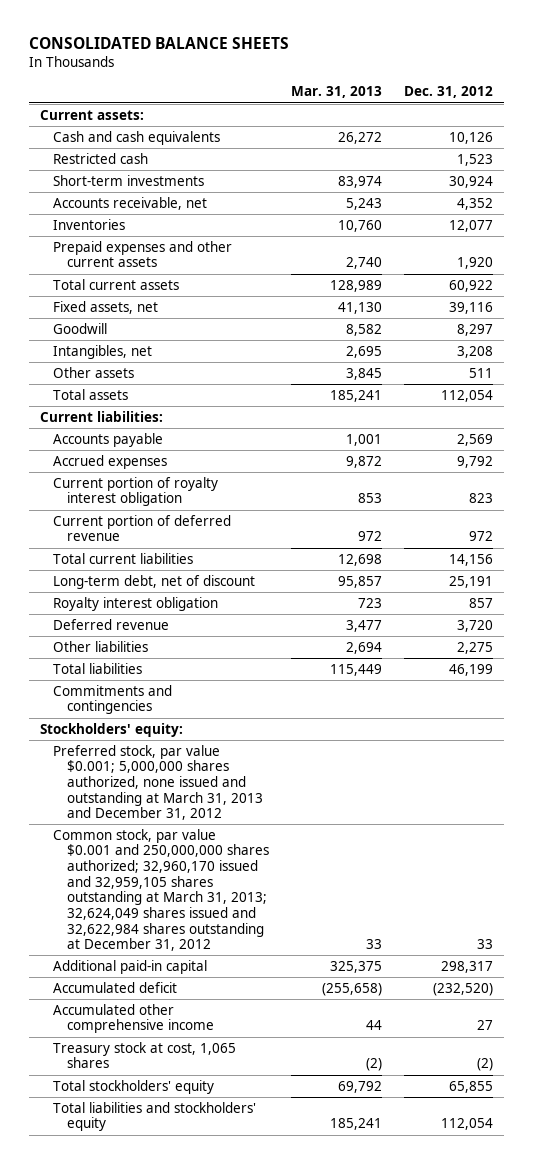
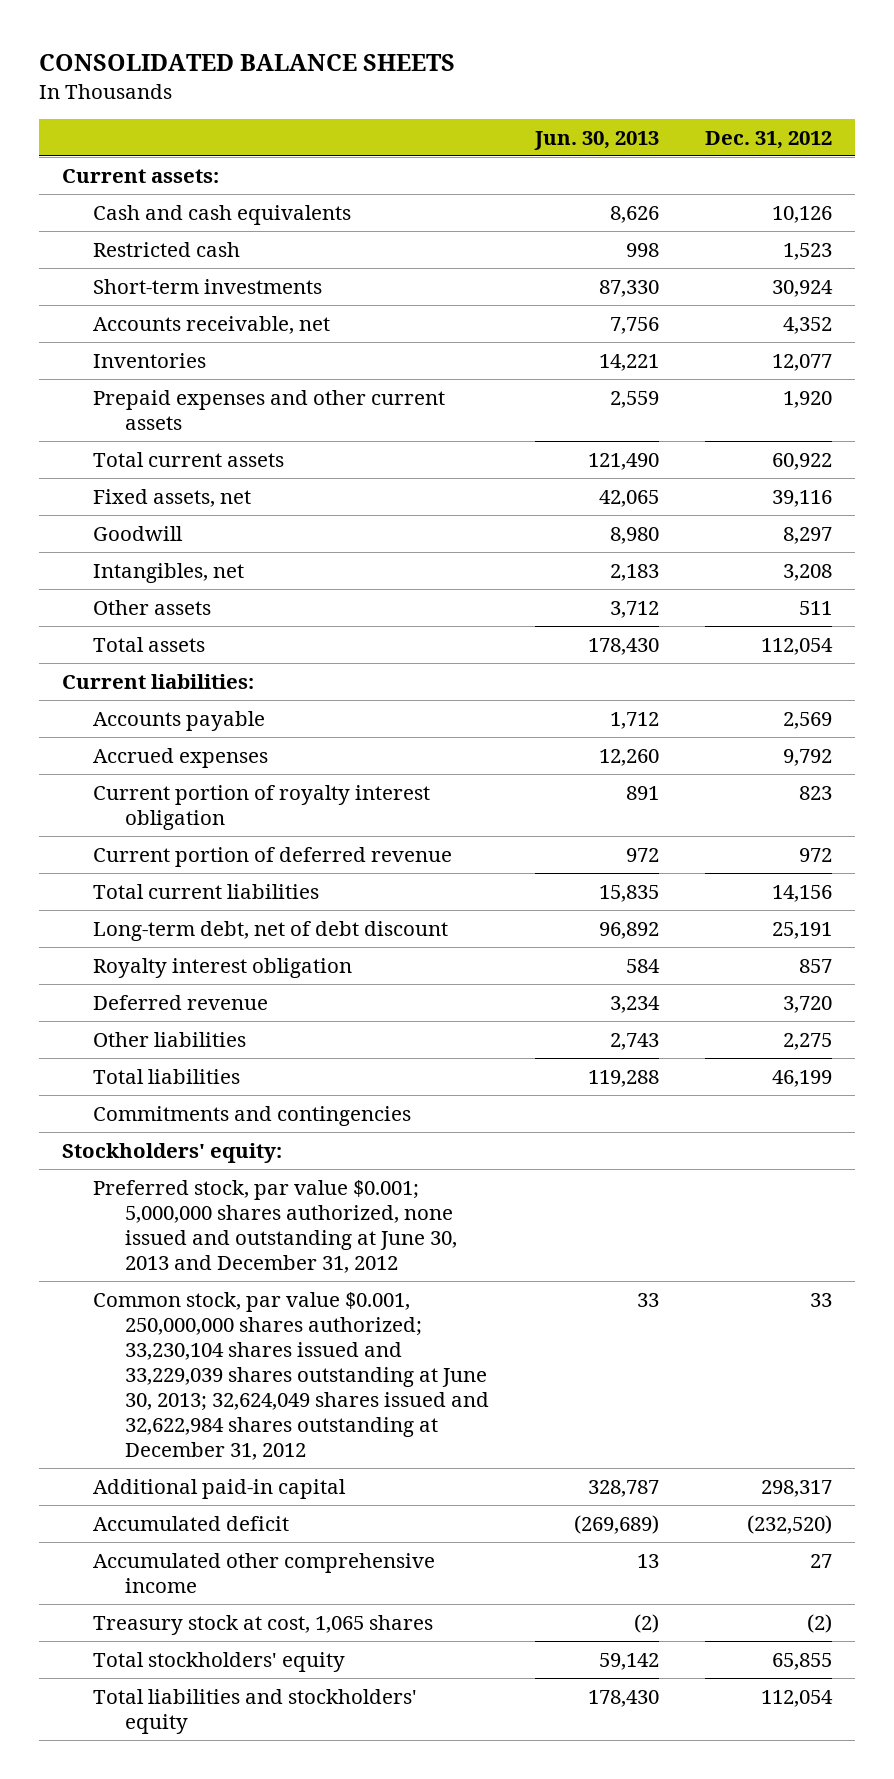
- | Mar. 31, 2013 | Dec. 31, 2012
+ | Jun. 30, 2013 | Dec. 31, 2012
- Long-term debt, net of discount | 95,857 | 25,191
+ Long-term debt, net of debt discount | 96,892 | 25,191
- Preferred stock, par value $0.001; 5,000,000 shares authorized, none issued and outstanding at March 31, 2013 and December 31, 2012
- Common stock, par value $0.001 and 250,000,000 shares authorized; 32,960,170 issued and 32,959,105 shares outstanding at March 31, 2013; 32,624,049 shares issued and 32,622,984 shares outstanding at December 31, 2012 | 33 | 33
+ Preferred stock, par value $0.001; 5,000,000 shares authorized, none issued and outstanding at June 30, 2013 and December 31, 2012
+ Common stock, par value $0.001, 250,000,000 shares authorized; 33,230,104 shares issued and 33,229,039 shares outstanding at June 30, 2013; 32,624,049 shares issued and 32,622,984 shares outstanding at December 31, 2012 | 33 | 33

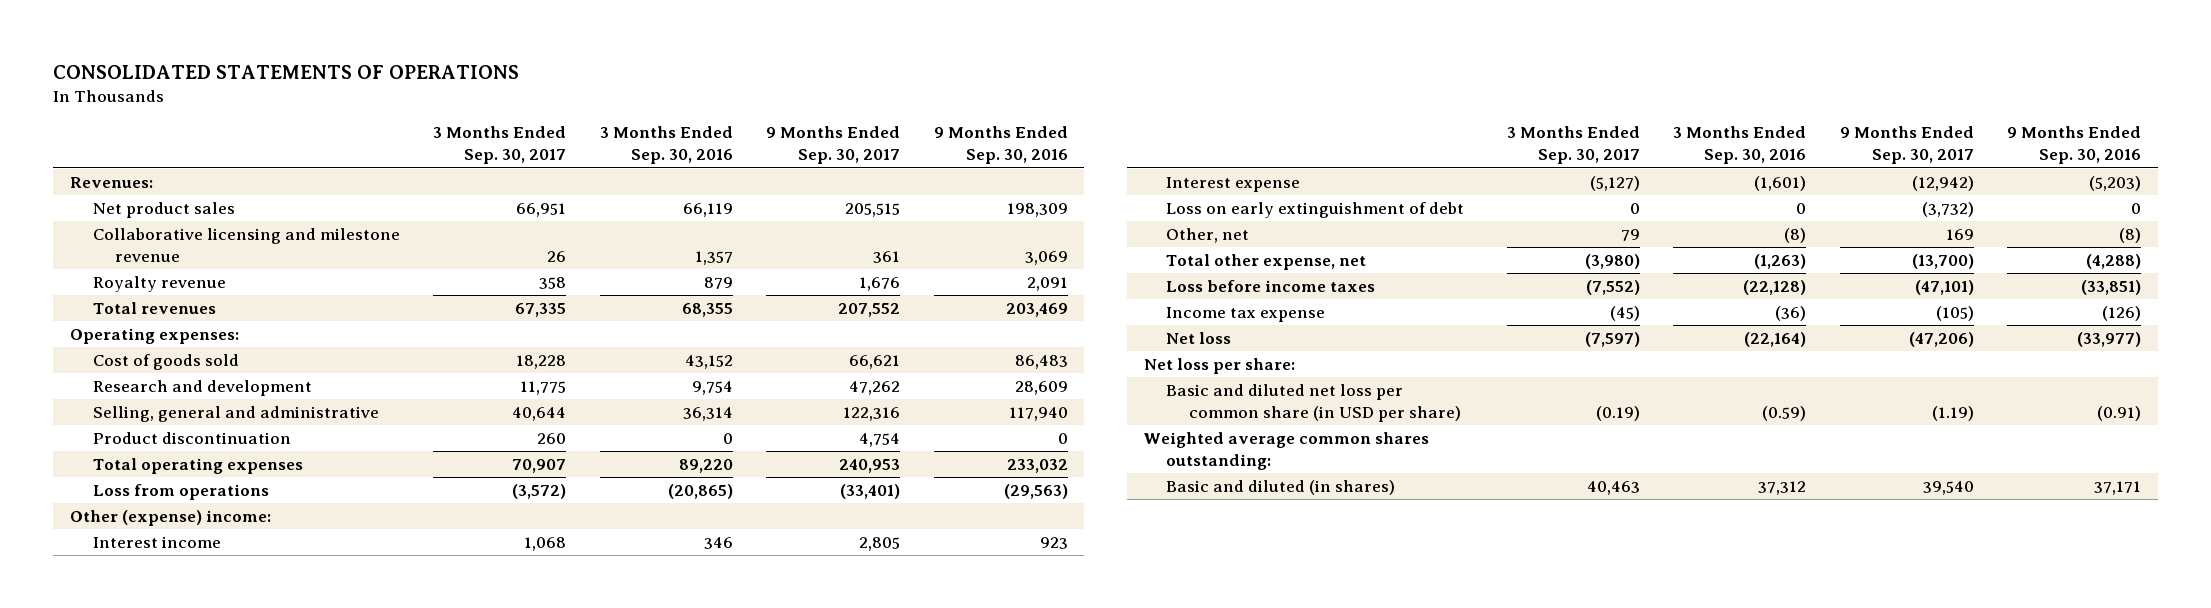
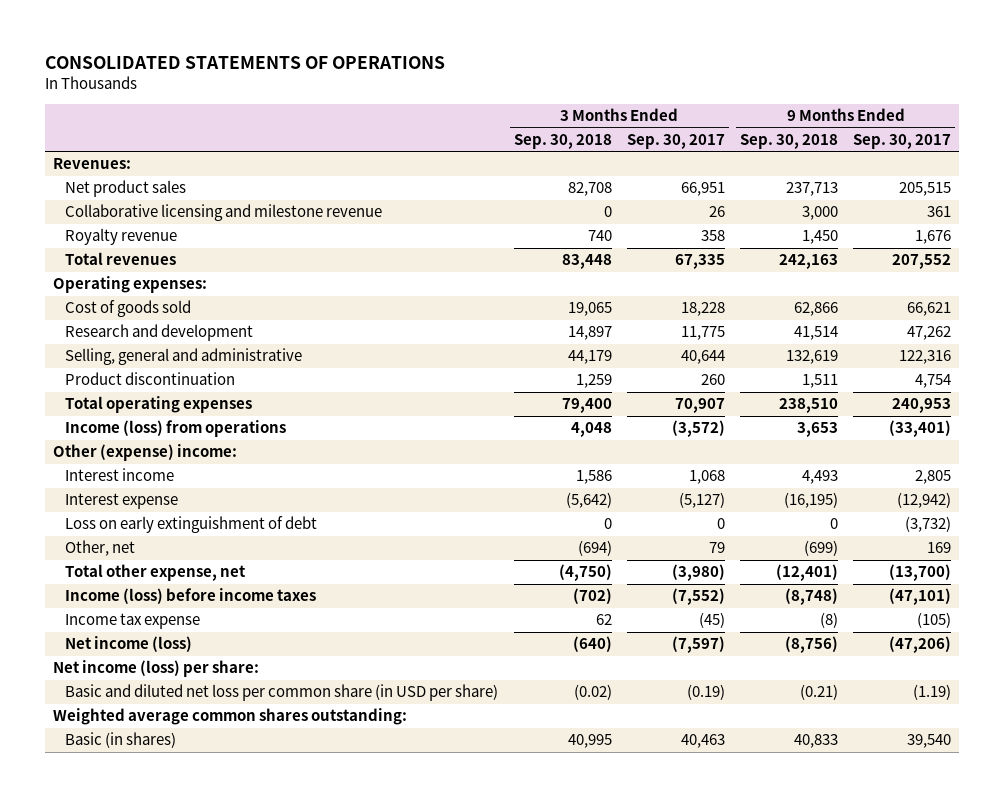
- | 3 Months Ended Sep. 30, 2017 | 3 Months Ended Sep. 30, 2016 | 9 Months Ended Sep. 30, 2017 | 9 Months Ended Sep. 30, 2016
+ | 3 Months Ended Sep. 30, 2018 | 3 Months Ended Sep. 30, 2017 | 9 Months Ended Sep. 30, 2018 | 9 Months Ended Sep. 30, 2017
- Loss from operations | (3,572) | (20,865) | (33,401) | (29,563)
+ Income (loss) from operations | 4,048 | (3,572) | 3,653 | (33,401)
- Loss before income taxes | (7,552) | (22,128) | (47,101) | (33,851)
+ Income (loss) before income taxes | (702) | (7,552) | (8,748) | (47,101)
- Net loss | (7,597) | (22,164) | (47,206) | (33,977)
- Net loss per share:
+ Net income (loss) | (640) | (7,597) | (8,756) | (47,206)
+ Net income (loss) per share:
- Basic and diluted (in shares) | 40,463 | 37,312 | 39,540 | 37,171
+ Basic (in shares) | 40,995 | 40,463 | 40,833 | 39,540

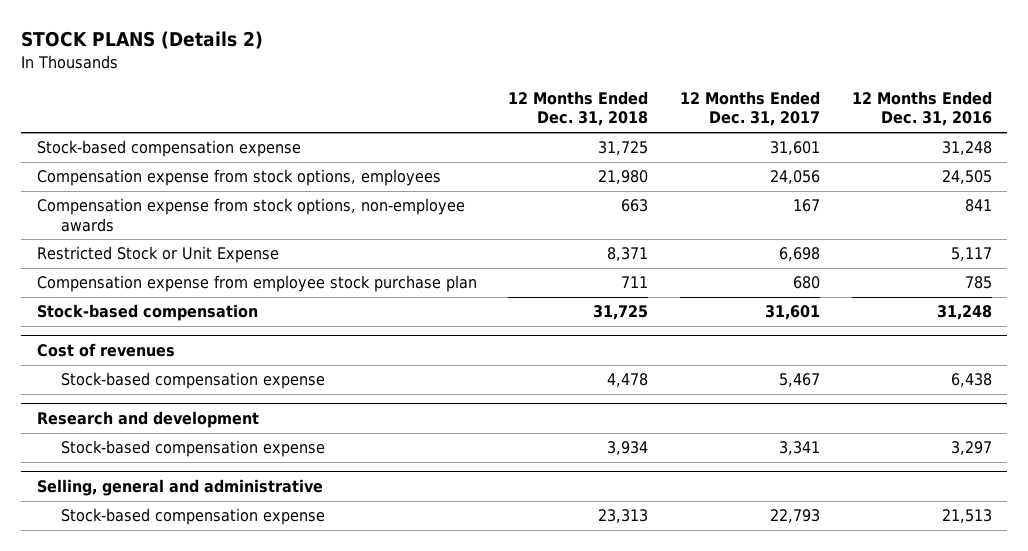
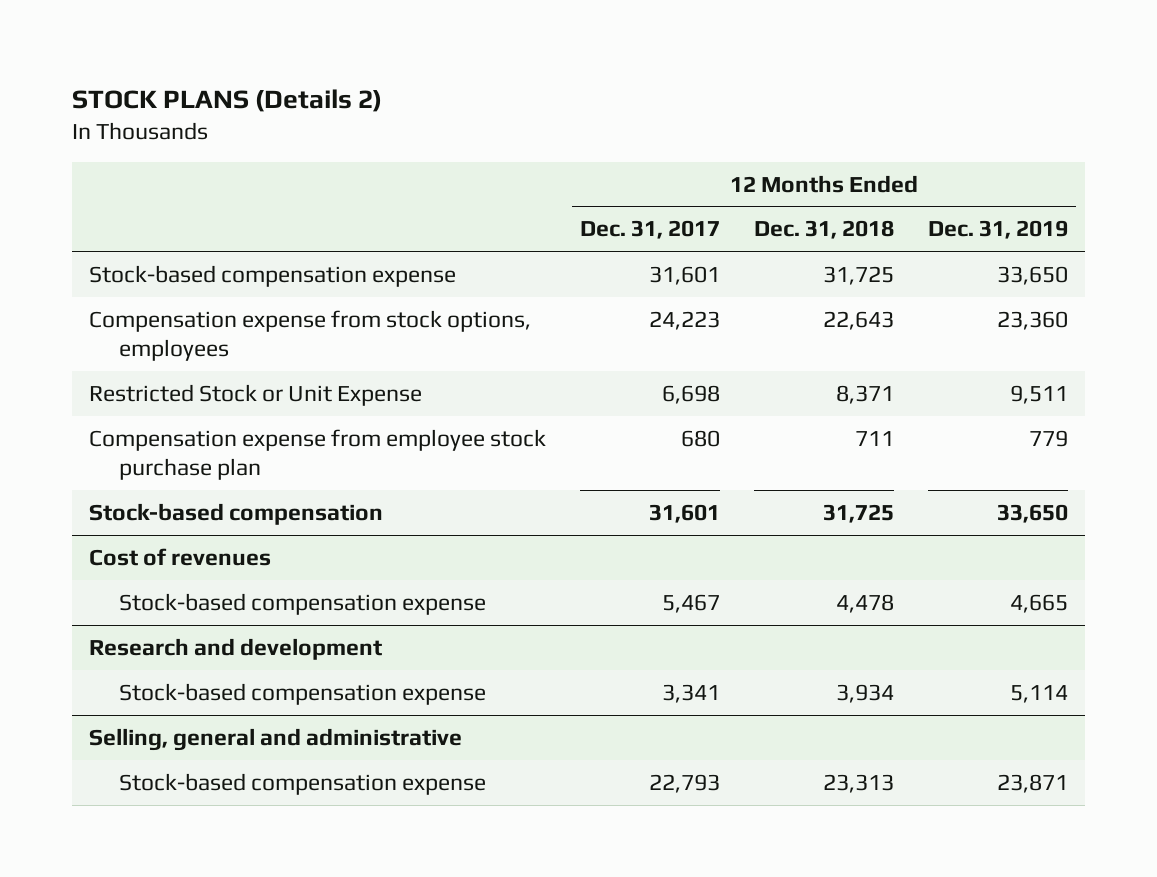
- | 12 Months Ended Dec. 31, 2018 | 12 Months Ended Dec. 31, 2017 | 12 Months Ended Dec. 31, 2016
+ | 12 Months Ended Dec. 31, 2017 | 12 Months Ended Dec. 31, 2018 | 12 Months Ended Dec. 31, 2019
- Compensation expense from stock options, employees | 21,980 | 24,056 | 24,505
- Compensation expense from stock options, non-employee awards | 663 | 167 | 841
+ Compensation expense from stock options, employees | 24,223 | 22,643 | 23,360

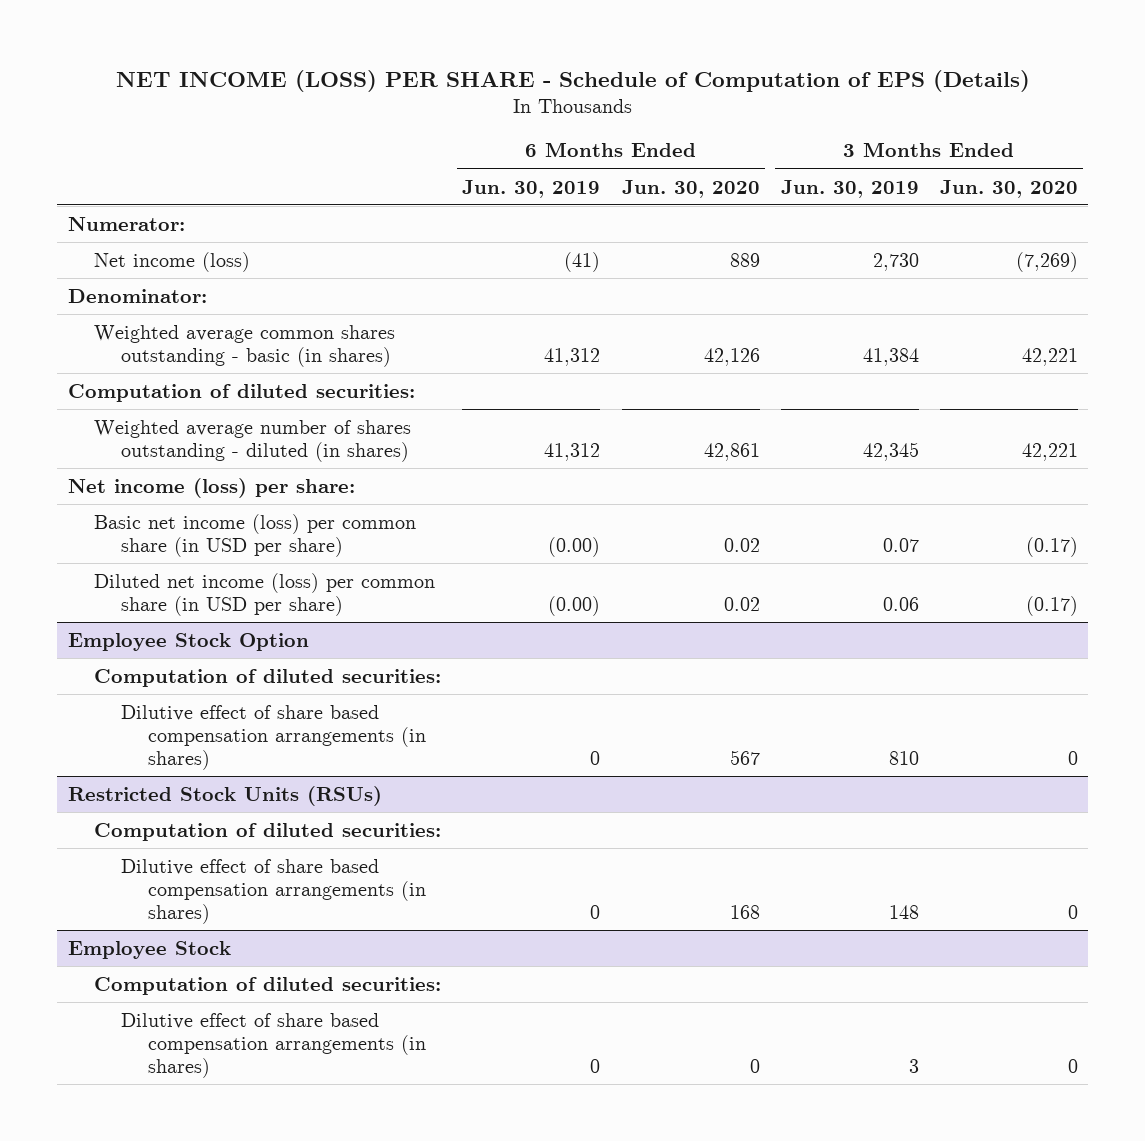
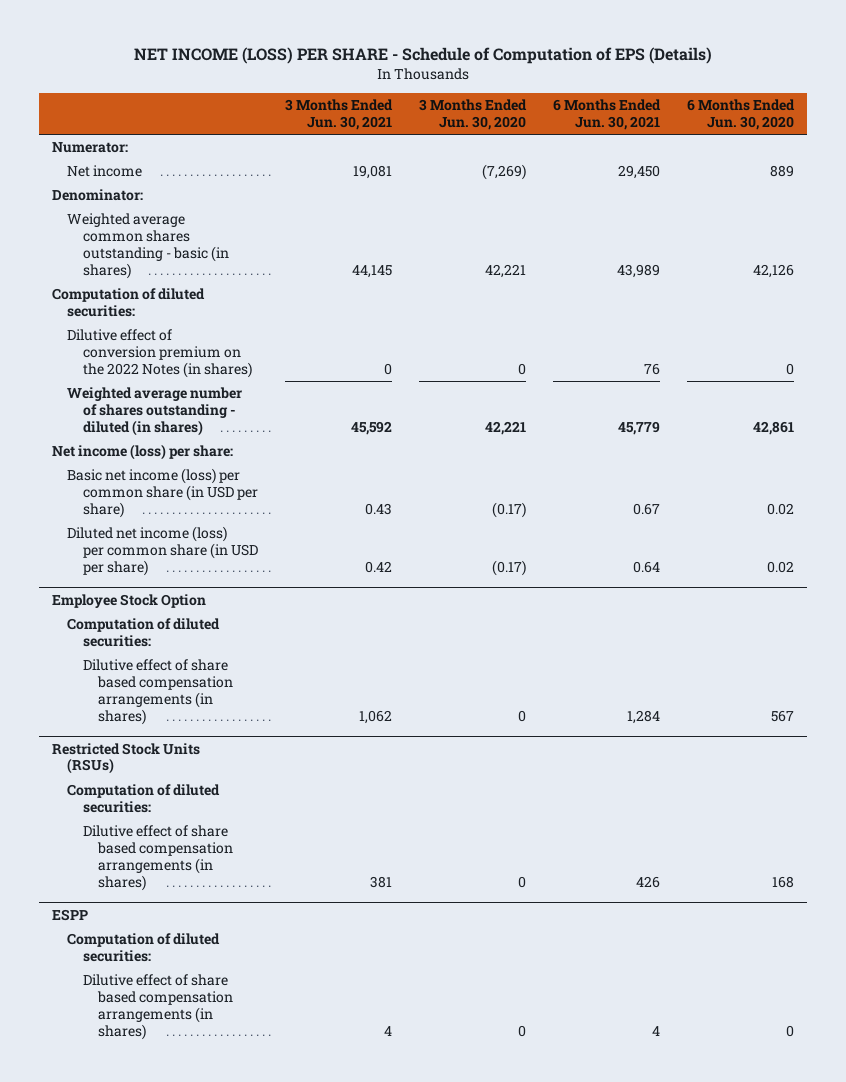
- | 6 Months Ended Jun. 30, 2019 | 6 Months Ended Jun. 30, 2020 | 3 Months Ended Jun. 30, 2019 | 3 Months Ended Jun. 30, 2020
+ | 3 Months Ended Jun. 30, 2021 | 3 Months Ended Jun. 30, 2020 | 6 Months Ended Jun. 30, 2021 | 6 Months Ended Jun. 30, 2020
- Net income (loss) | (41) | 889 | 2,730 | (7,269)
+ Net income | 19,081 | (7,269) | 29,450 | 889
+ Dilutive effect of conversion premium on the 2022 Notes (in shares) | 0 | 0 | 76 | 0
- Employee Stock
+ ESPP

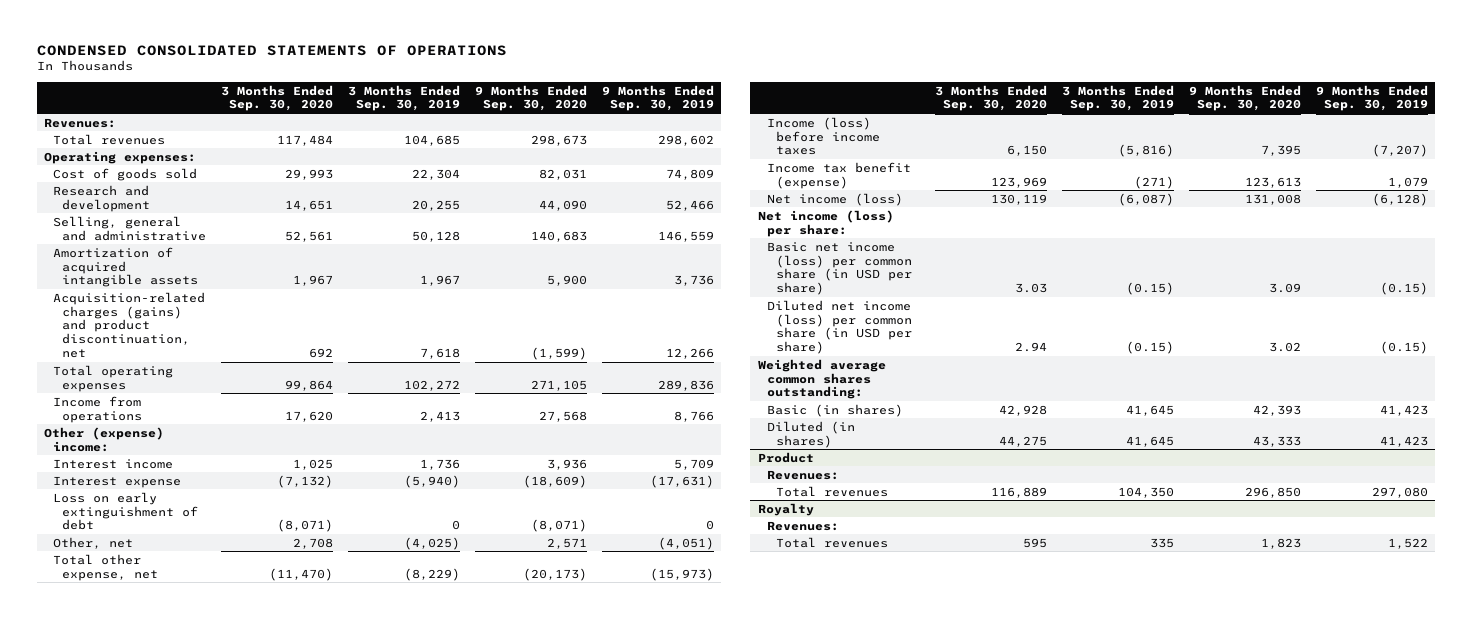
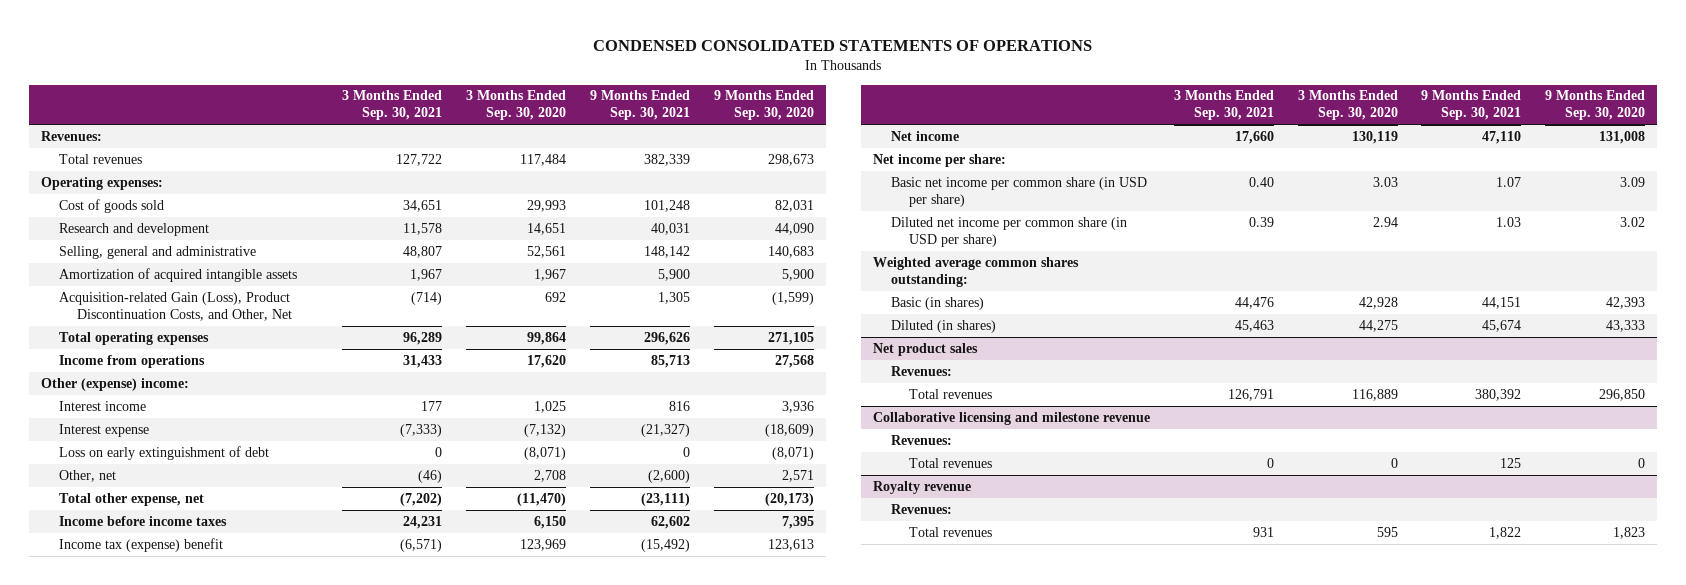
- | 3 Months Ended Sep. 30, 2020 | 3 Months Ended Sep. 30, 2019 | 9 Months Ended Sep. 30, 2020 | 9 Months Ended Sep. 30, 2019
+ | 3 Months Ended Sep. 30, 2021 | 3 Months Ended Sep. 30, 2020 | 9 Months Ended Sep. 30, 2021 | 9 Months Ended Sep. 30, 2020
- Acquisition-related charges (gains) and product discontinuation, net | 692 | 7,618 | (1,599) | 12,266
+ Acquisition-related Gain (Loss), Product Discontinuation Costs, and Other, Net | (714) | 692 | 1,305 | (1,599)
- Income (loss) before income taxes | 6,150 | (5,816) | 7,395 | (7,207)
- Income tax benefit (expense) | 123,969 | (271) | 123,613 | 1,079
- Net income (loss) | 130,119 | (6,087) | 131,008 | (6,128)
- Net income (loss) per share:
- Basic net income (loss) per common share (in USD per share) | 3.03 | (0.15) | 3.09 | (0.15)
- Diluted net income (loss) per common share (in USD per share) | 2.94 | (0.15) | 3.02 | (0.15)
+ Income before income taxes | 24,231 | 6,150 | 62,602 | 7,395
+ Income tax (expense) benefit | (6,571) | 123,969 | (15,492) | 123,613
+ Net income | 17,660 | 130,119 | 47,110 | 131,008
+ Net income per share:
+ Basic net income per common share (in USD per share) | 0.40 | 3.03 | 1.07 | 3.09
+ Diluted net income per common share (in USD per share) | 0.39 | 2.94 | 1.03 | 3.02
- Product
+ Net product sales
- Royalty
+ Collaborative licensing and milestone revenue
+ Total revenues | 0 | 0 | 125 | 0
+ Royalty revenue
+ Revenues:

